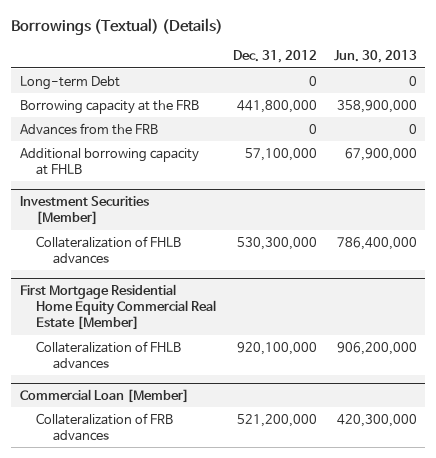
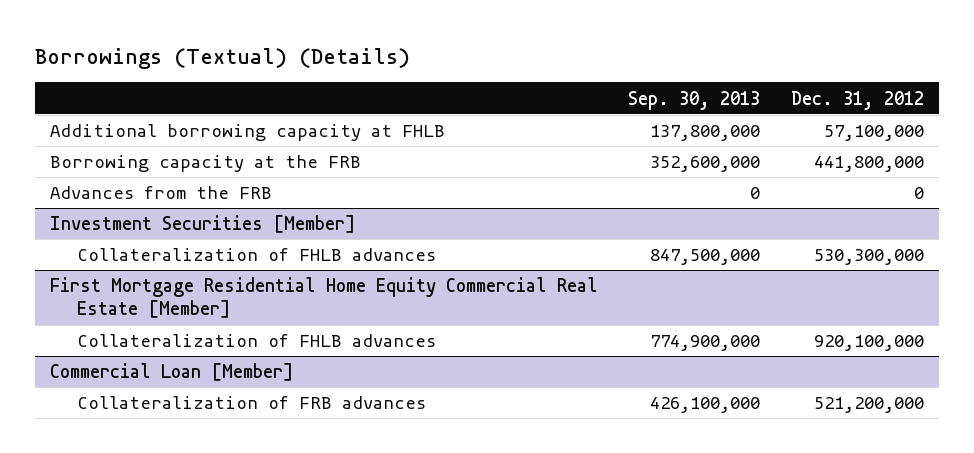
- | Dec. 31, 2012 | Jun. 30, 2013
+ | Sep. 30, 2013 | Dec. 31, 2012
- Long-term Debt | 0 | 0
moved up: Additional borrowing capacity at FHLB | 137,800,000 | 57,100,000

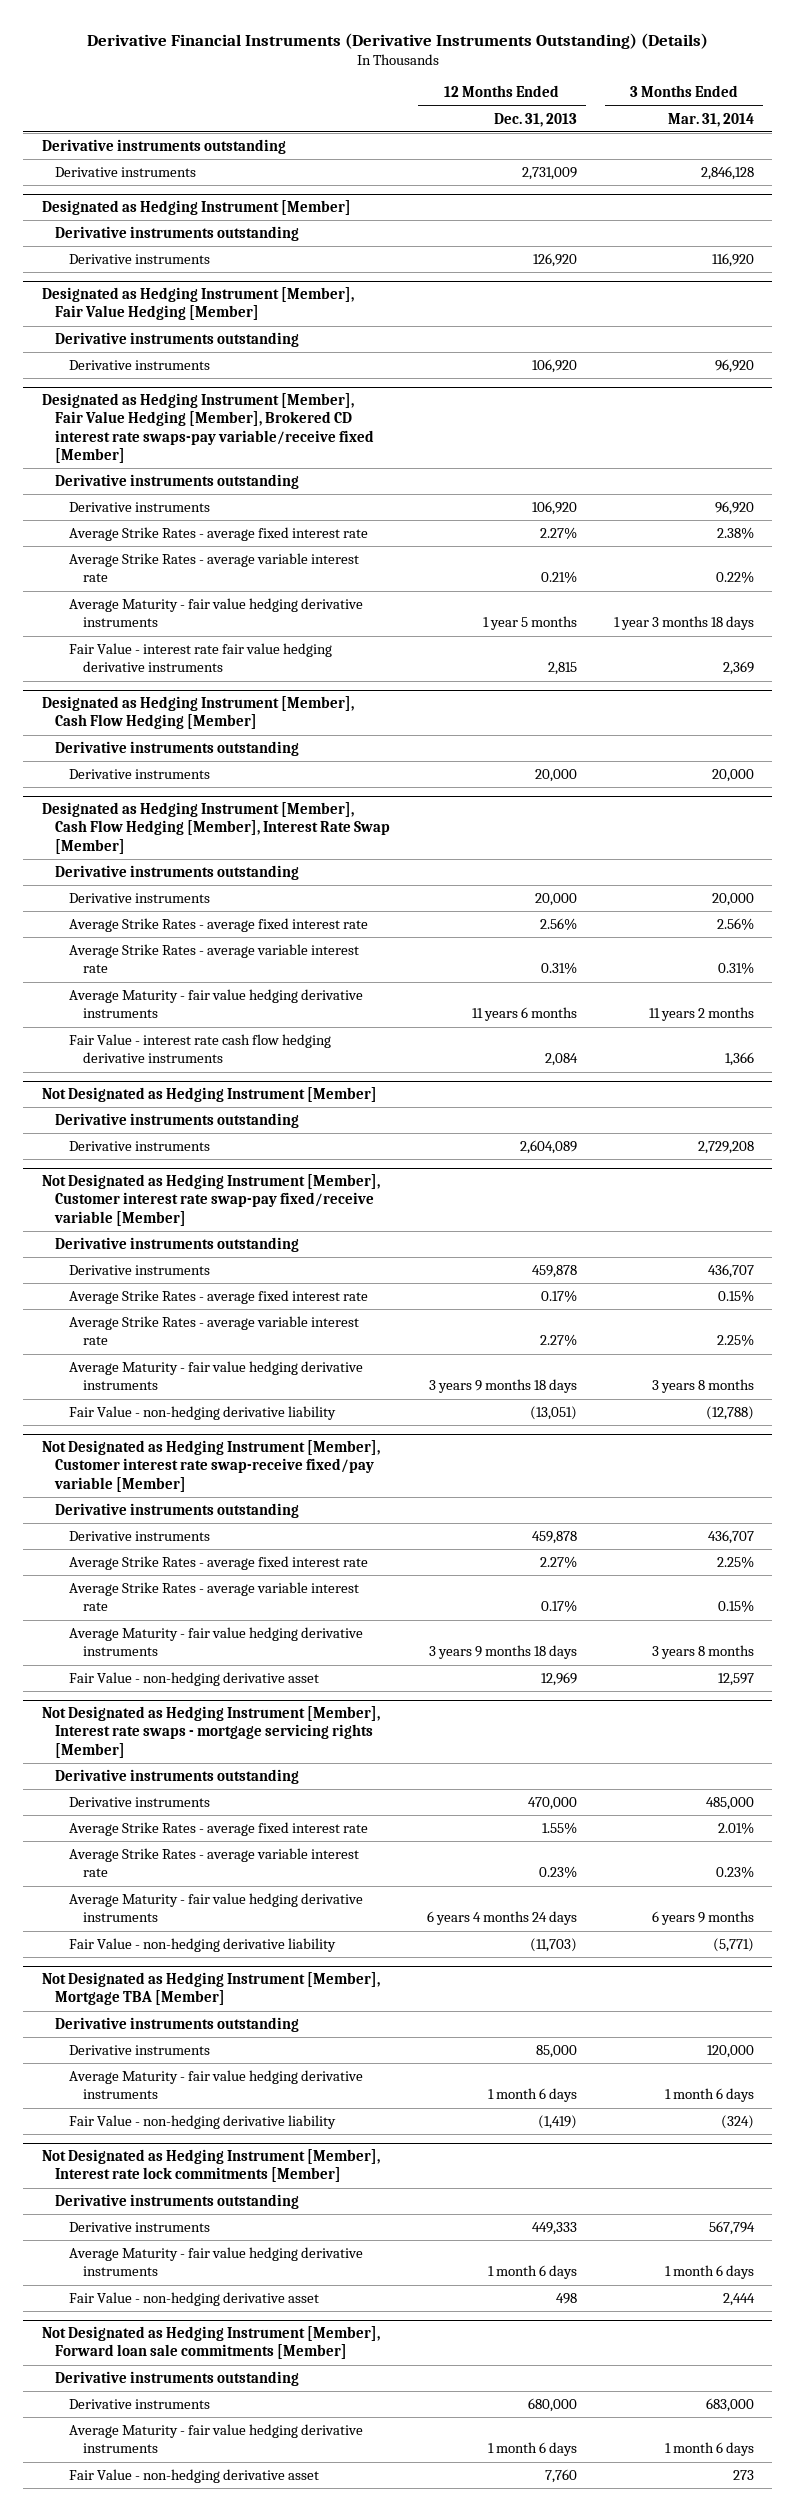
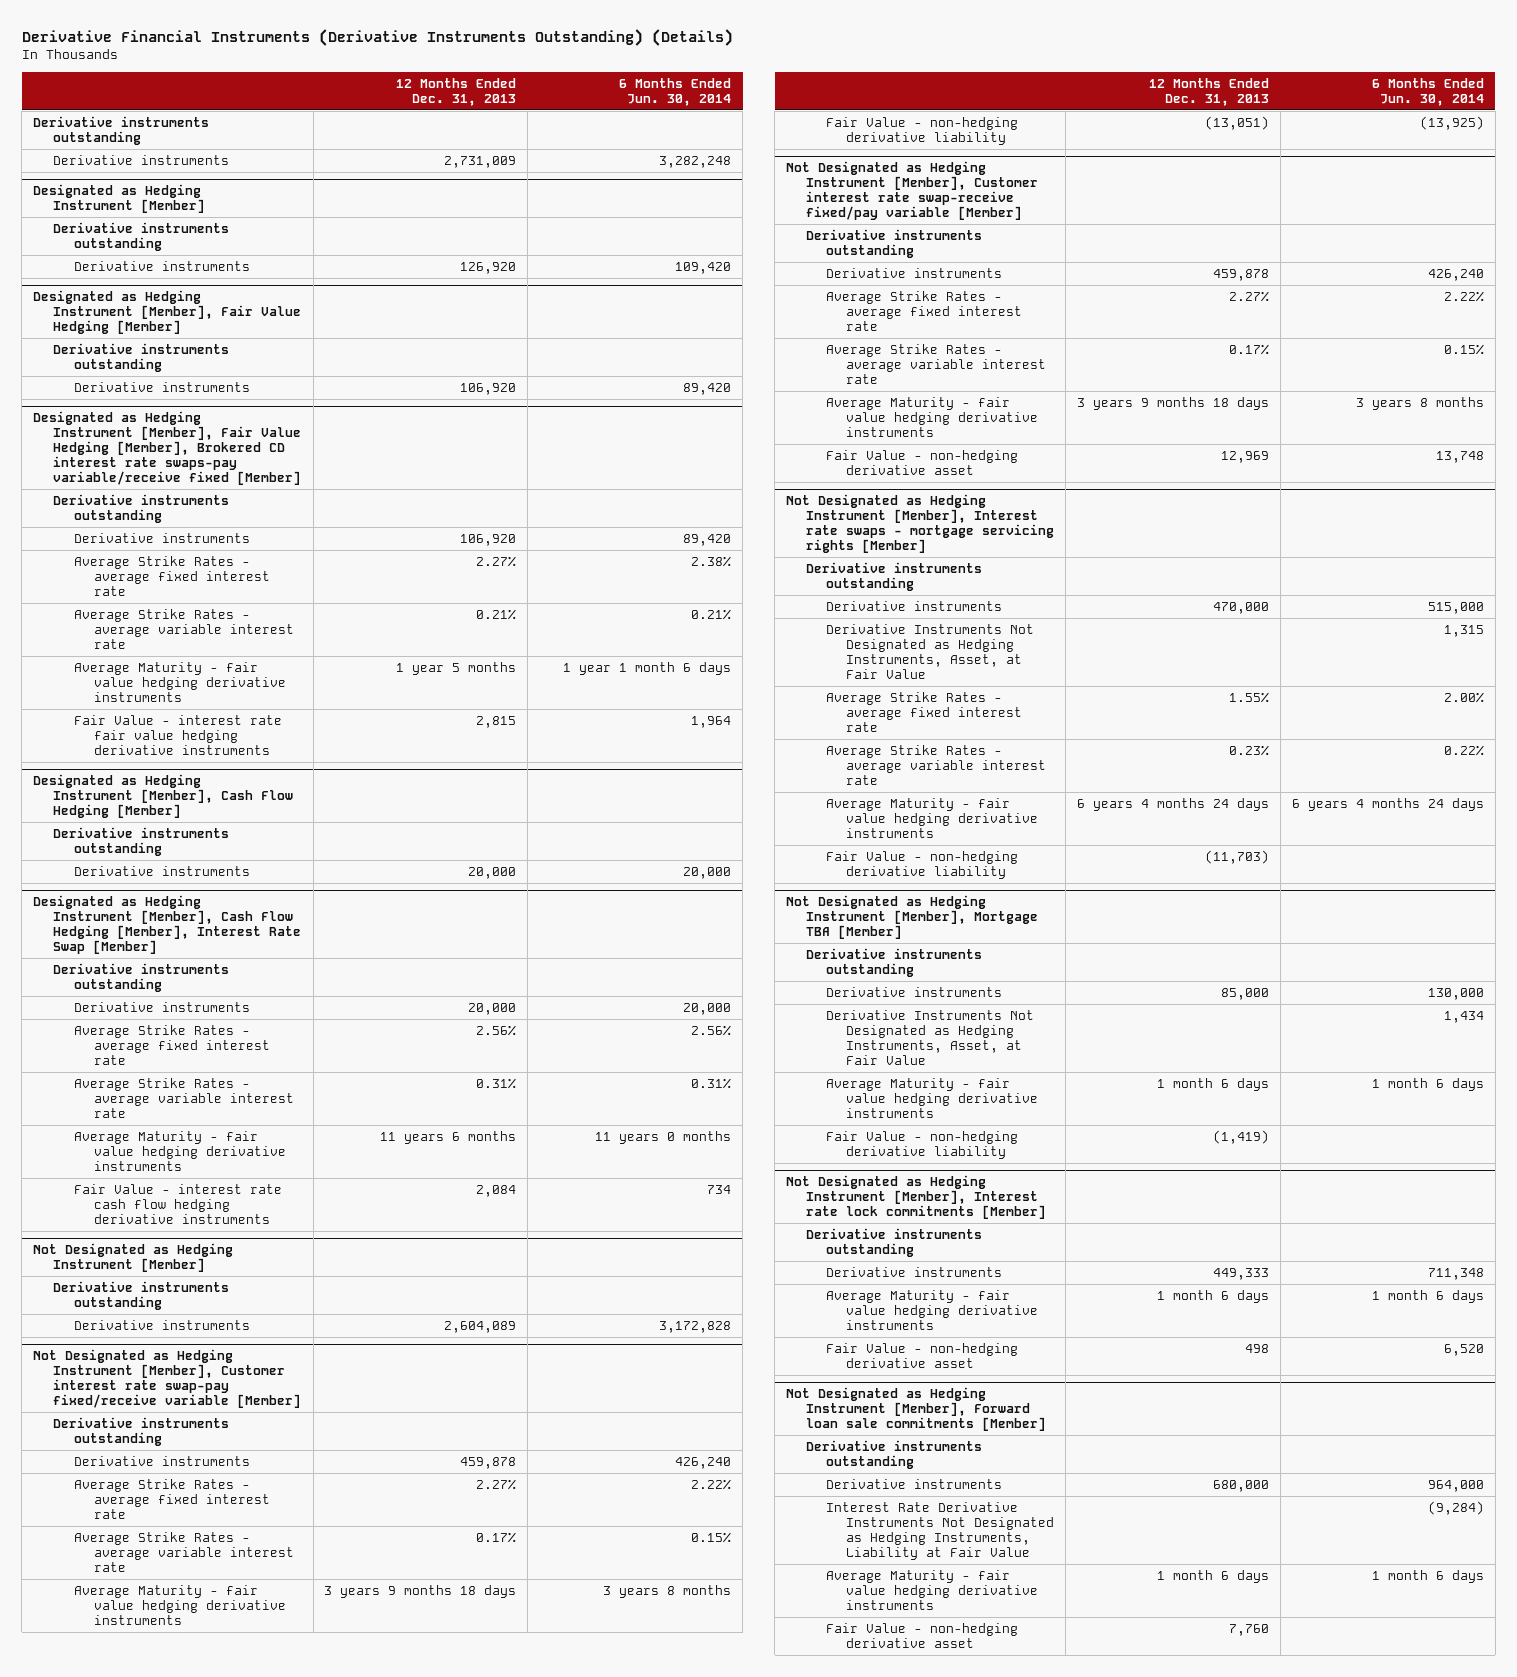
- | 12 Months Ended Dec. 31, 2013 | 3 Months Ended Mar. 31, 2014
+ | 12 Months Ended Dec. 31, 2013 | 6 Months Ended Jun. 30, 2014
@ Not Designated as Hedging Instrument [Member], Customer interest rate swap-pay fixed/receive variable [Member]
- Average Strike Rates - average fixed interest rate | 0.17% | 0.15%
- Average Strike Rates - average variable interest rate | 2.27% | 2.25%
+ Average Strike Rates - average fixed interest rate | 2.27% | 2.22%
+ Average Strike Rates - average variable interest rate | 0.17% | 0.15%
@ Not Designated as Hedging Instrument [Member], Interest rate swaps - mortgage servicing rights [Member]
+ Derivative Instruments Not Designated as Hedging Instruments, Asset, at Fair Value | | 1,315
@ Not Designated as Hedging Instrument [Member], Mortgage TBA [Member]
+ Derivative Instruments Not Designated as Hedging Instruments, Asset, at Fair Value | | 1,434
@ Not Designated as Hedging Instrument [Member], Forward loan sale commitments [Member]
+ Interest Rate Derivative Instruments Not Designated as Hedging Instruments, Liability at Fair Value | | (9,284)

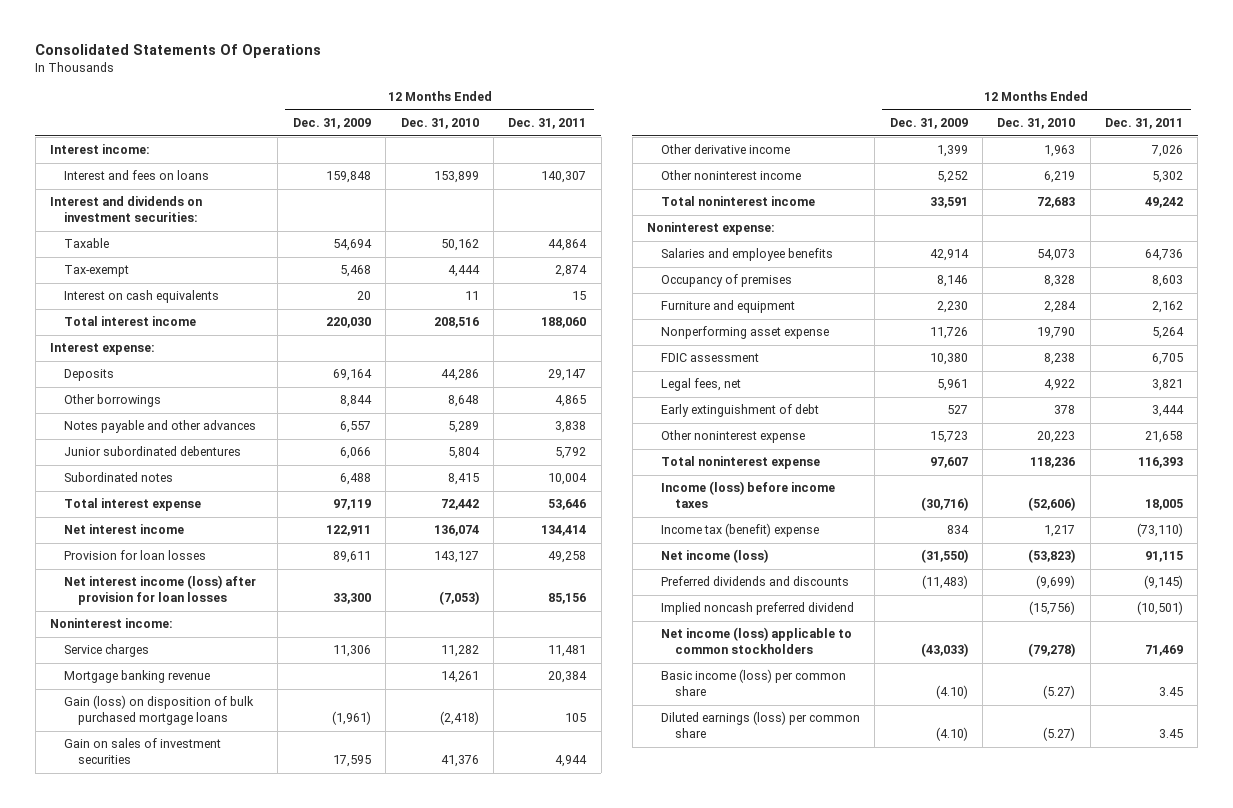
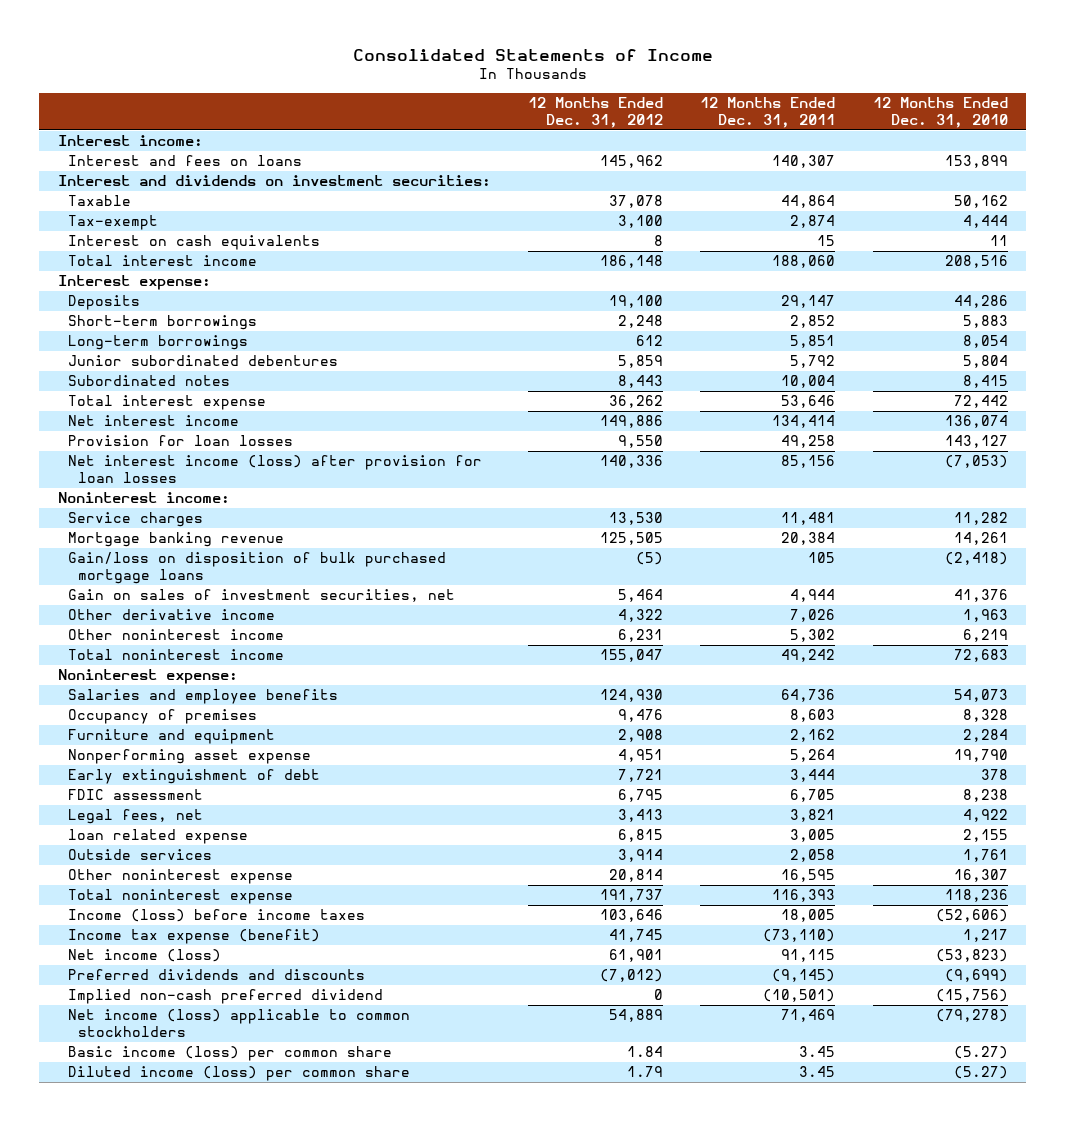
- Consolidated Statements Of Operations
+ Consolidated Statements of Income
- | 12 Months Ended Dec. 31, 2009 | 12 Months Ended Dec. 31, 2010 | 12 Months Ended Dec. 31, 2011
+ | 12 Months Ended Dec. 31, 2012 | 12 Months Ended Dec. 31, 2011 | 12 Months Ended Dec. 31, 2010
- Other borrowings | 8,844 | 8,648 | 4,865
- Notes payable and other advances | 6,557 | 5,289 | 3,838
+ Short-term borrowings | 2,248 | 2,852 | 5,883
+ Long-term borrowings | 612 | 5,851 | 8,054
- Gain (loss) on disposition of bulk purchased mortgage loans | (1,961) | (2,418) | 105
- Gain on sales of investment securities | 17,595 | 41,376 | 4,944
+ Gain/loss on disposition of bulk purchased mortgage loans | (5) | 105 | (2,418)
+ Gain on sales of investment securities, net | 5,464 | 4,944 | 41,376
moved up: Early extinguishment of debt | 7,721 | 3,444 | 378
- Other noninterest expense | 15,723 | 20,223 | 21,658
+ loan related expense | 6,815 | 3,005 | 2,155
+ Outside services | 3,914 | 2,058 | 1,761
+ Other noninterest expense | 20,814 | 16,595 | 16,307
- Income tax (benefit) expense | 834 | 1,217 | (73,110)
+ Income tax expense (benefit) | 41,745 | (73,110) | 1,217
- Implied noncash preferred dividend | | (15,756) | (10,501)
+ Implied non-cash preferred dividend | 0 | (10,501) | (15,756)
- Diluted earnings (loss) per common share | (4.10) | (5.27) | 3.45
+ Diluted income (loss) per common share | 1.79 | 3.45 | (5.27)

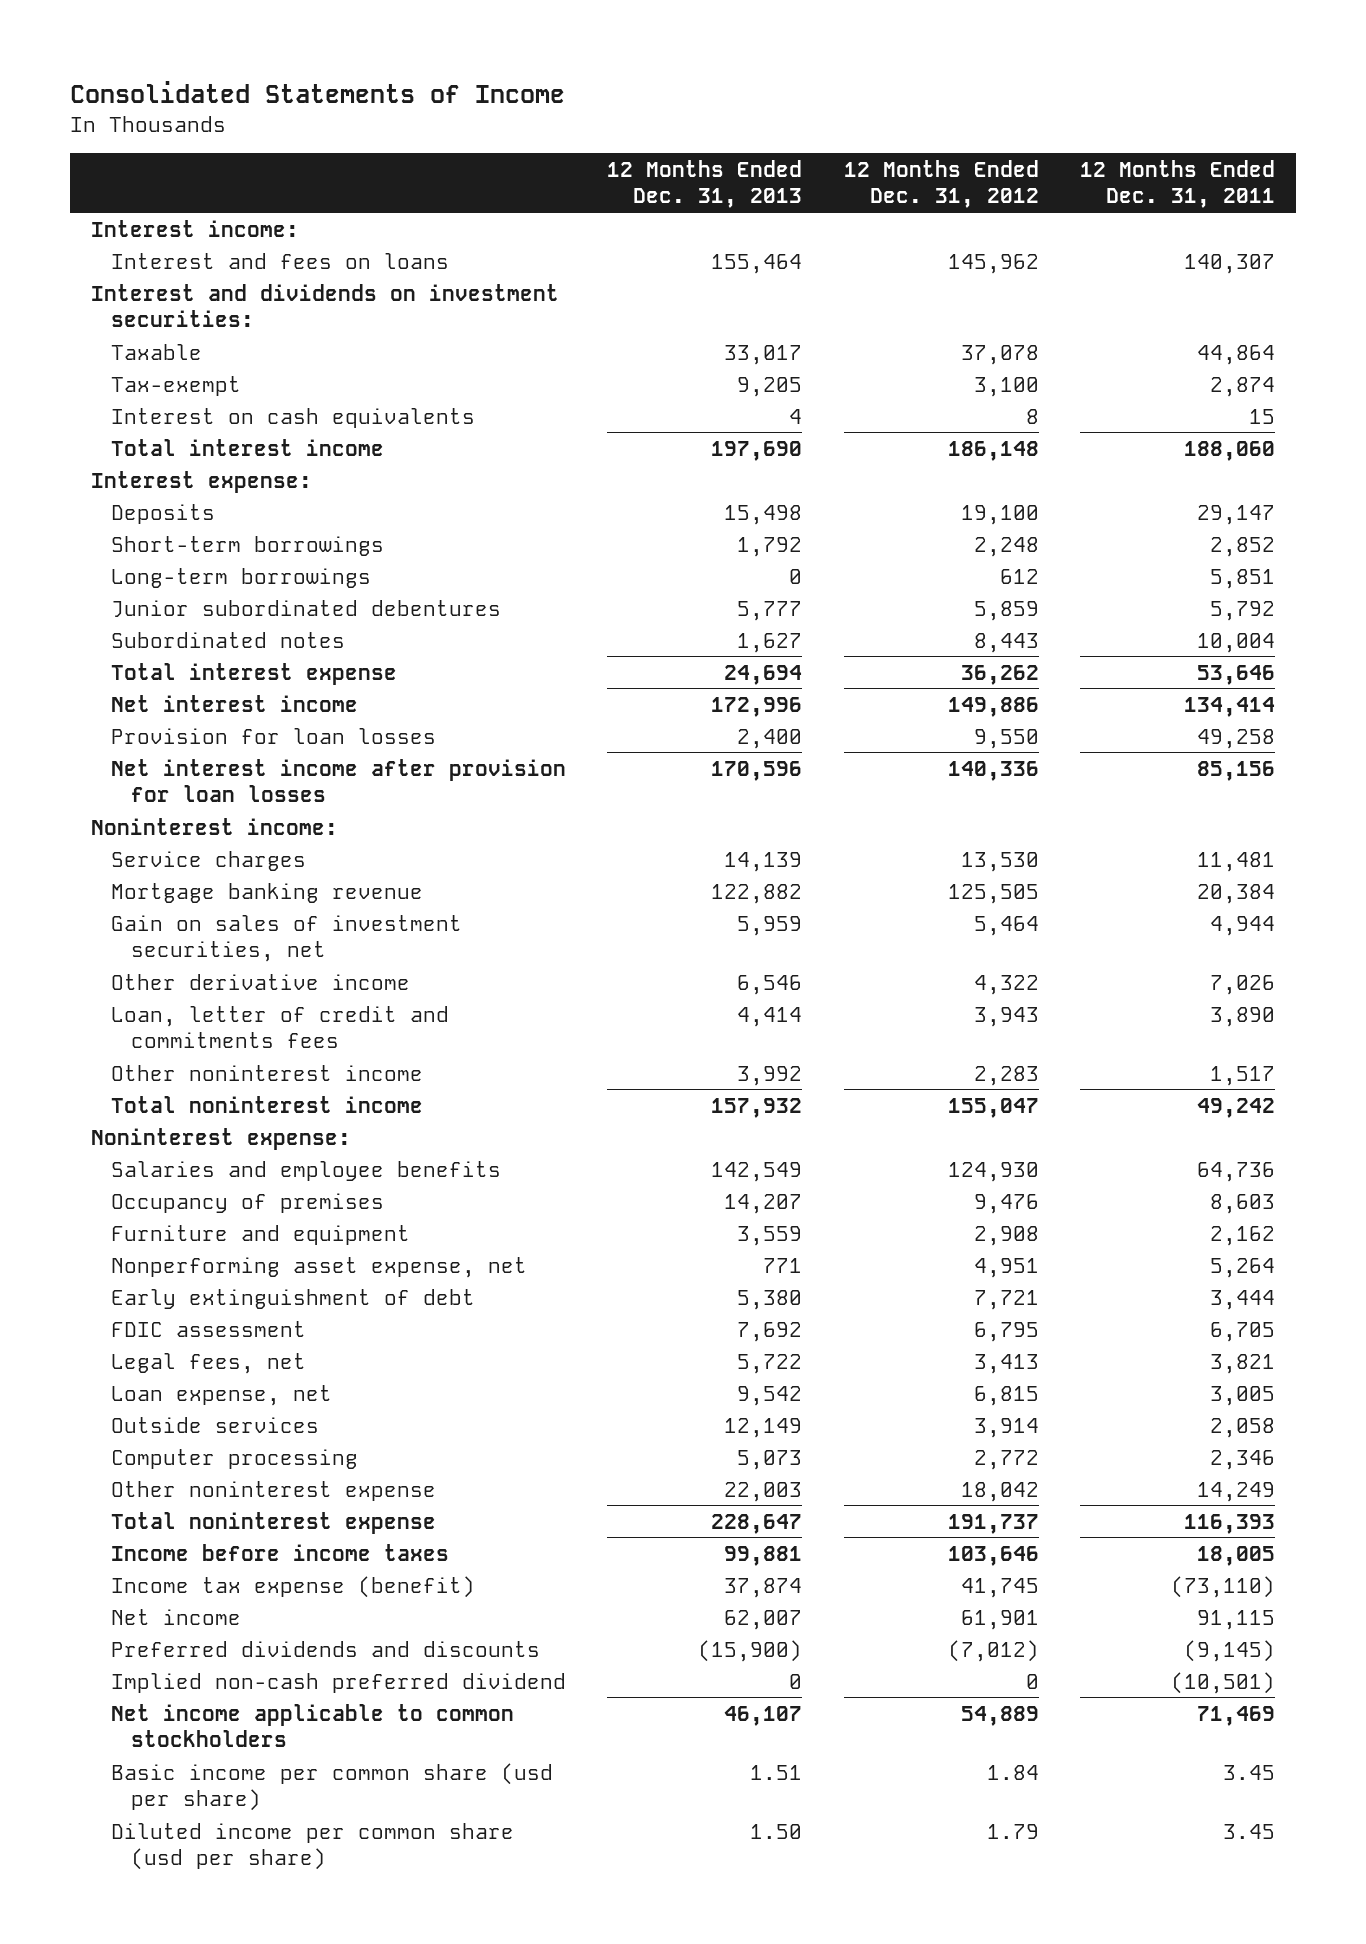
- | 12 Months Ended Dec. 31, 2012 | 12 Months Ended Dec. 31, 2011 | 12 Months Ended Dec. 31, 2010
+ | 12 Months Ended Dec. 31, 2013 | 12 Months Ended Dec. 31, 2012 | 12 Months Ended Dec. 31, 2011
- Net interest income (loss) after provision for loan losses | 140,336 | 85,156 | (7,053)
+ Net interest income after provision for loan losses | 170,596 | 140,336 | 85,156
- Gain/loss on disposition of bulk purchased mortgage loans | (5) | 105 | (2,418)
- Other noninterest income | 6,231 | 5,302 | 6,219
+ Loan, letter of credit and commitments fees | 4,414 | 3,943 | 3,890
+ Other noninterest income | 3,992 | 2,283 | 1,517
- Nonperforming asset expense | 4,951 | 5,264 | 19,790
+ Nonperforming asset expense, net | 771 | 4,951 | 5,264
- loan related expense | 6,815 | 3,005 | 2,155
+ Loan expense, net | 9,542 | 6,815 | 3,005
- Other noninterest expense | 20,814 | 16,595 | 16,307
+ Computer processing | 5,073 | 2,772 | 2,346
+ Other noninterest expense | 22,003 | 18,042 | 14,249
- Income (loss) before income taxes | 103,646 | 18,005 | (52,606)
+ Income before income taxes | 99,881 | 103,646 | 18,005
- Net income (loss) | 61,901 | 91,115 | (53,823)
+ Net income | 62,007 | 61,901 | 91,115
- Net income (loss) applicable to common stockholders | 54,889 | 71,469 | (79,278)
- Basic income (loss) per common share | 1.84 | 3.45 | (5.27)
- Diluted income (loss) per common share | 1.79 | 3.45 | (5.27)
+ Net income applicable to common stockholders | 46,107 | 54,889 | 71,469
+ Basic income per common share (usd per share) | 1.51 | 1.84 | 3.45
+ Diluted income per common share (usd per share) | 1.50 | 1.79 | 3.45

